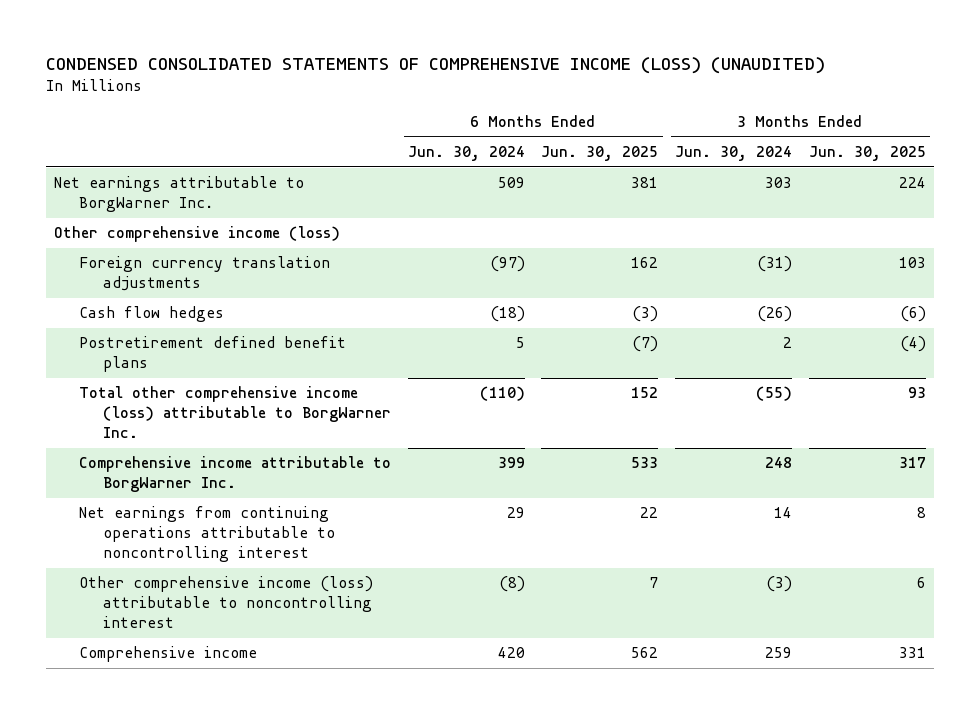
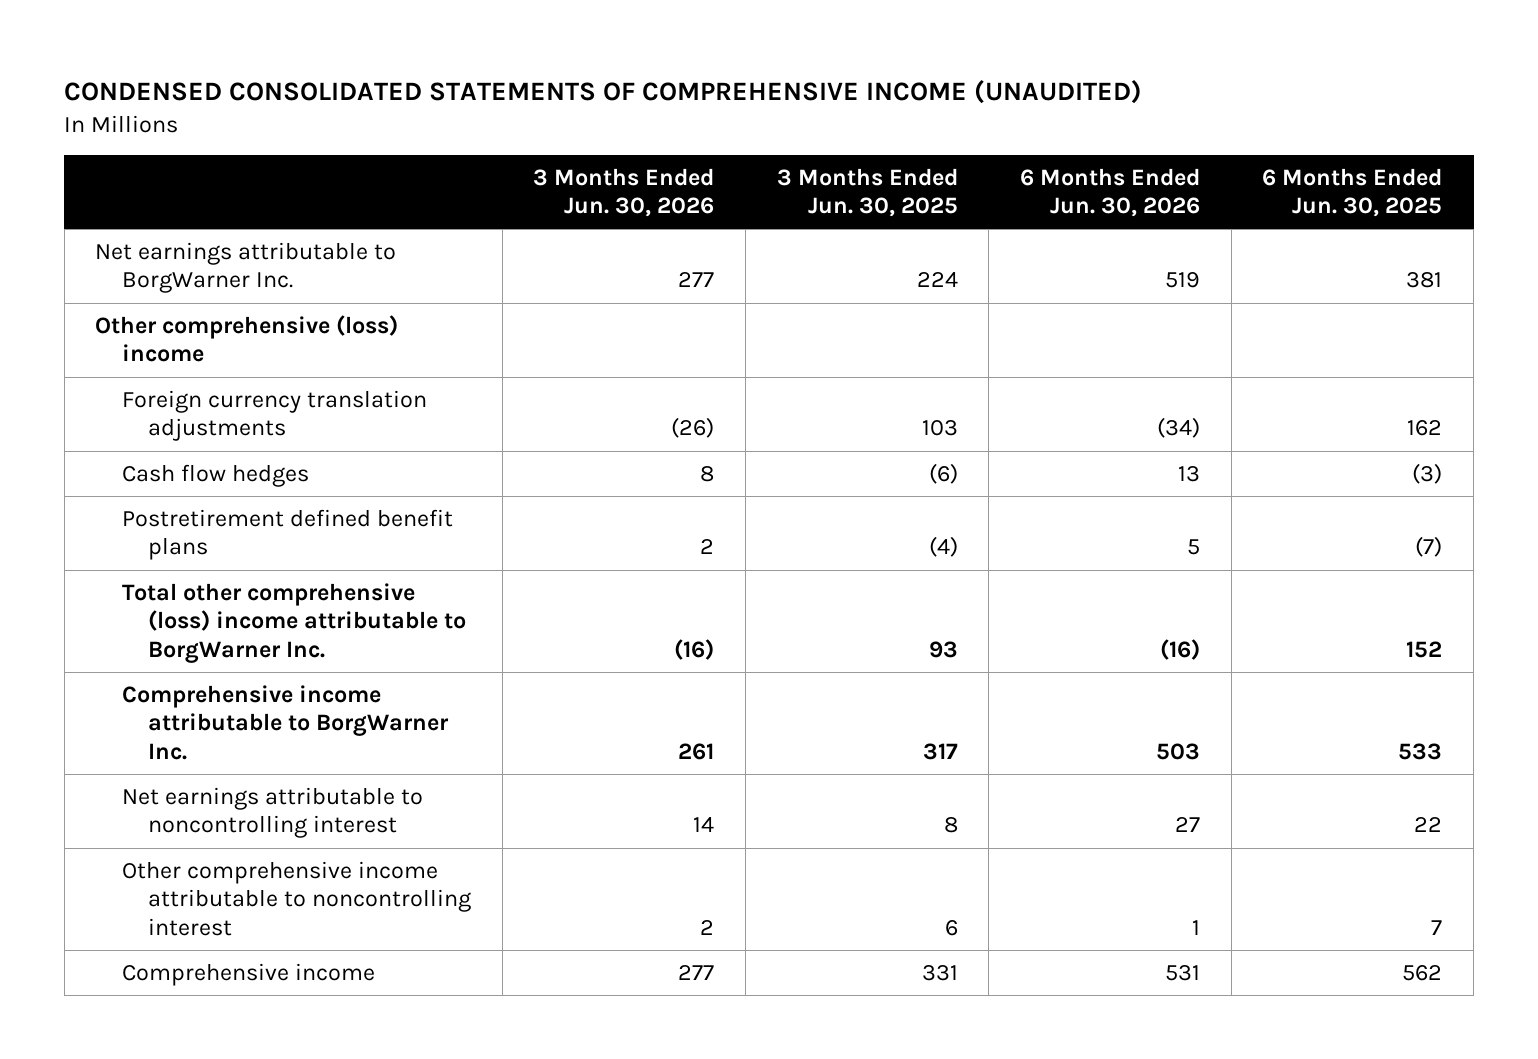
- CONDENSED CONSOLIDATED STATEMENTS OF COMPREHENSIVE INCOME (LOSS) (UNAUDITED)
+ CONDENSED CONSOLIDATED STATEMENTS OF COMPREHENSIVE INCOME (UNAUDITED)
- | 6 Months Ended Jun. 30, 2024 | 6 Months Ended Jun. 30, 2025 | 3 Months Ended Jun. 30, 2024 | 3 Months Ended Jun. 30, 2025
+ | 3 Months Ended Jun. 30, 2026 | 3 Months Ended Jun. 30, 2025 | 6 Months Ended Jun. 30, 2026 | 6 Months Ended Jun. 30, 2025
- Other comprehensive income (loss)
+ Other comprehensive (loss) income
- Total other comprehensive income (loss) attributable to BorgWarner Inc. | (110) | 152 | (55) | 93
+ Total other comprehensive (loss) income attributable to BorgWarner Inc. | (16) | 93 | (16) | 152
- Net earnings from continuing operations attributable to noncontrolling interest | 29 | 22 | 14 | 8
- Other comprehensive income (loss) attributable to noncontrolling interest | (8) | 7 | (3) | 6
+ Net earnings attributable to noncontrolling interest | 14 | 8 | 27 | 22
+ Other comprehensive income attributable to noncontrolling interest | 2 | 6 | 1 | 7

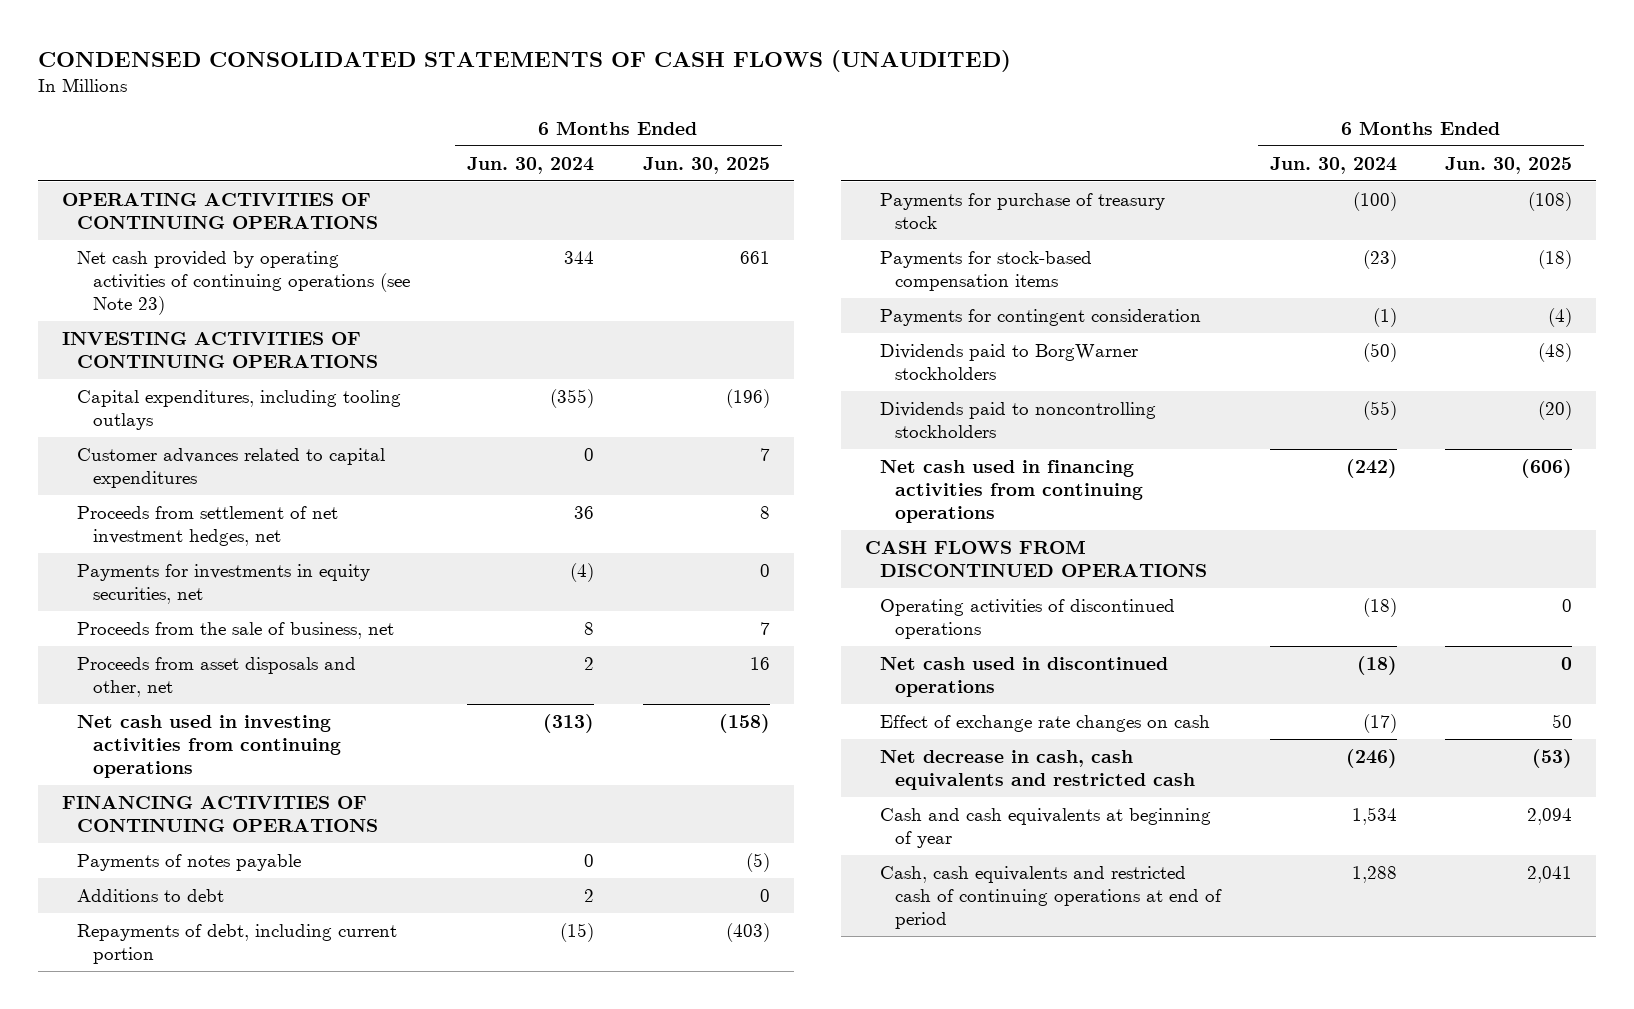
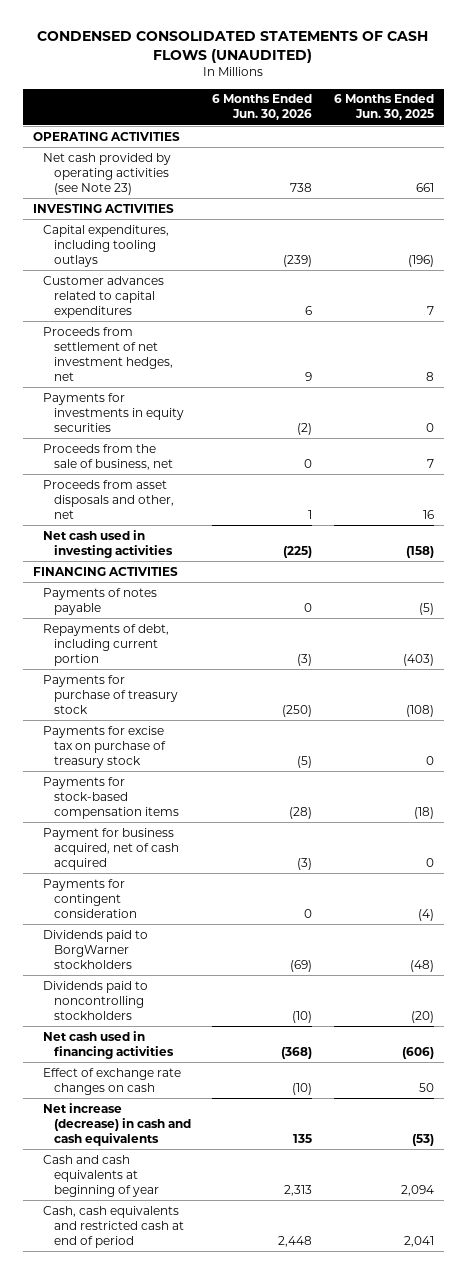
- | 6 Months Ended Jun. 30, 2024 | 6 Months Ended Jun. 30, 2025
+ | 6 Months Ended Jun. 30, 2026 | 6 Months Ended Jun. 30, 2025
- OPERATING ACTIVITIES OF CONTINUING OPERATIONS
- Net cash provided by operating activities of continuing operations (see Note 23) | 344 | 661
- INVESTING ACTIVITIES OF CONTINUING OPERATIONS
+ OPERATING ACTIVITIES
+ Net cash provided by operating activities (see Note 23) | 738 | 661
+ INVESTING ACTIVITIES
- Payments for investments in equity securities, net | (4) | 0
+ Payments for investments in equity securities | (2) | 0
- Net cash used in investing activities from continuing operations | (313) | (158)
- FINANCING ACTIVITIES OF CONTINUING OPERATIONS
+ Net cash used in investing activities | (225) | (158)
+ FINANCING ACTIVITIES
- Additions to debt | 2 | 0
+ Payments for excise tax on purchase of treasury stock | (5) | 0
+ Payment for business acquired, net of cash acquired | (3) | 0
- Net cash used in financing activities from continuing operations | (242) | (606)
- CASH FLOWS FROM DISCONTINUED OPERATIONS
- Operating activities of discontinued operations | (18) | 0
- Net cash used in discontinued operations | (18) | 0
+ Net cash used in financing activities | (368) | (606)
- Net decrease in cash, cash equivalents and restricted cash | (246) | (53)
+ Net increase (decrease) in cash and cash equivalents | 135 | (53)
- Cash, cash equivalents and restricted cash of continuing operations at end of period | 1,288 | 2,041
+ Cash, cash equivalents and restricted cash at end of period | 2,448 | 2,041

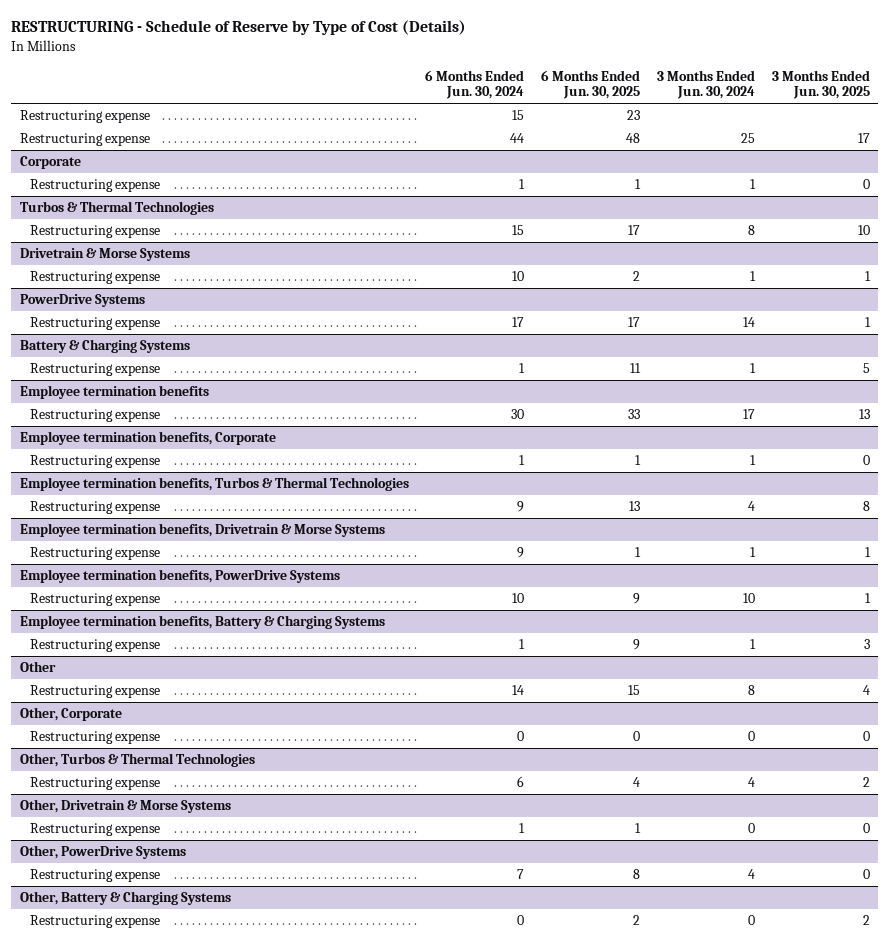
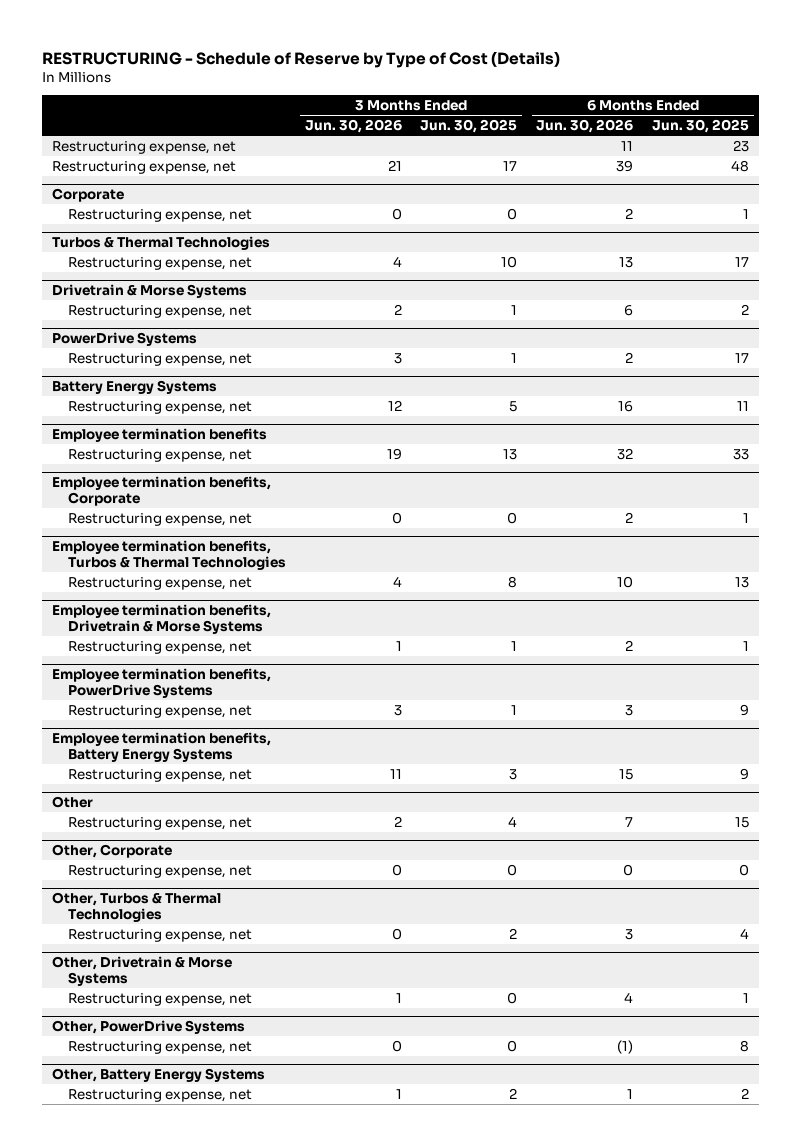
- | 6 Months Ended Jun. 30, 2024 | 6 Months Ended Jun. 30, 2025 | 3 Months Ended Jun. 30, 2024 | 3 Months Ended Jun. 30, 2025
+ | 3 Months Ended Jun. 30, 2026 | 3 Months Ended Jun. 30, 2025 | 6 Months Ended Jun. 30, 2026 | 6 Months Ended Jun. 30, 2025
- Restructuring expense | 15 | 23 | |
- Restructuring expense | 44 | 48 | 25 | 17
+ Restructuring expense, net | | | 11 | 23
+ Restructuring expense, net | 21 | 17 | 39 | 48
@ Corporate
- Restructuring expense | 1 | 1 | 1 | 0
+ Restructuring expense, net | 0 | 0 | 2 | 1
@ Turbos & Thermal Technologies
- Restructuring expense | 15 | 17 | 8 | 10
+ Restructuring expense, net | 4 | 10 | 13 | 17
@ Drivetrain & Morse Systems
- Restructuring expense | 10 | 2 | 1 | 1
+ Restructuring expense, net | 2 | 1 | 6 | 2
@ PowerDrive Systems
- Restructuring expense | 17 | 17 | 14 | 1
- Battery & Charging Systems
- Restructuring expense | 1 | 11 | 1 | 5
@ PowerDrive Systems
+ Restructuring expense, net | 3 | 1 | 2 | 17
+ Battery Energy Systems
+ Restructuring expense, net | 12 | 5 | 16 | 11
@ Employee termination benefits
- Restructuring expense | 30 | 33 | 17 | 13
+ Restructuring expense, net | 19 | 13 | 32 | 33
@ Employee termination benefits, Corporate
- Restructuring expense | 1 | 1 | 1 | 0
+ Restructuring expense, net | 0 | 0 | 2 | 1
@ Employee termination benefits, Turbos & Thermal Technologies
- Restructuring expense | 9 | 13 | 4 | 8
+ Restructuring expense, net | 4 | 8 | 10 | 13
@ Employee termination benefits, Drivetrain & Morse Systems
- Restructuring expense | 9 | 1 | 1 | 1
+ Restructuring expense, net | 1 | 1 | 2 | 1
@ Employee termination benefits, PowerDrive Systems
- Restructuring expense | 10 | 9 | 10 | 1
- Employee termination benefits, Battery & Charging Systems
- Restructuring expense | 1 | 9 | 1 | 3
@ Employee termination benefits, PowerDrive Systems
+ Restructuring expense, net | 3 | 1 | 3 | 9
+ Employee termination benefits, Battery Energy Systems
+ Restructuring expense, net | 11 | 3 | 15 | 9
@ Other
- Restructuring expense | 14 | 15 | 8 | 4
+ Restructuring expense, net | 2 | 4 | 7 | 15
@ Other, Corporate
- Restructuring expense | 0 | 0 | 0 | 0
+ Restructuring expense, net | 0 | 0 | 0 | 0
@ Other, Turbos & Thermal Technologies
- Restructuring expense | 6 | 4 | 4 | 2
+ Restructuring expense, net | 0 | 2 | 3 | 4
@ Other, Drivetrain & Morse Systems
- Restructuring expense | 1 | 1 | 0 | 0
+ Restructuring expense, net | 1 | 0 | 4 | 1
@ Other, PowerDrive Systems
- Restructuring expense | 7 | 8 | 4 | 0
- Other, Battery & Charging Systems
- Restructuring expense | 0 | 2 | 0 | 2
@ Other, PowerDrive Systems
+ Restructuring expense, net | 0 | 0 | (1) | 8
+ Other, Battery Energy Systems
+ Restructuring expense, net | 1 | 2 | 1 | 2

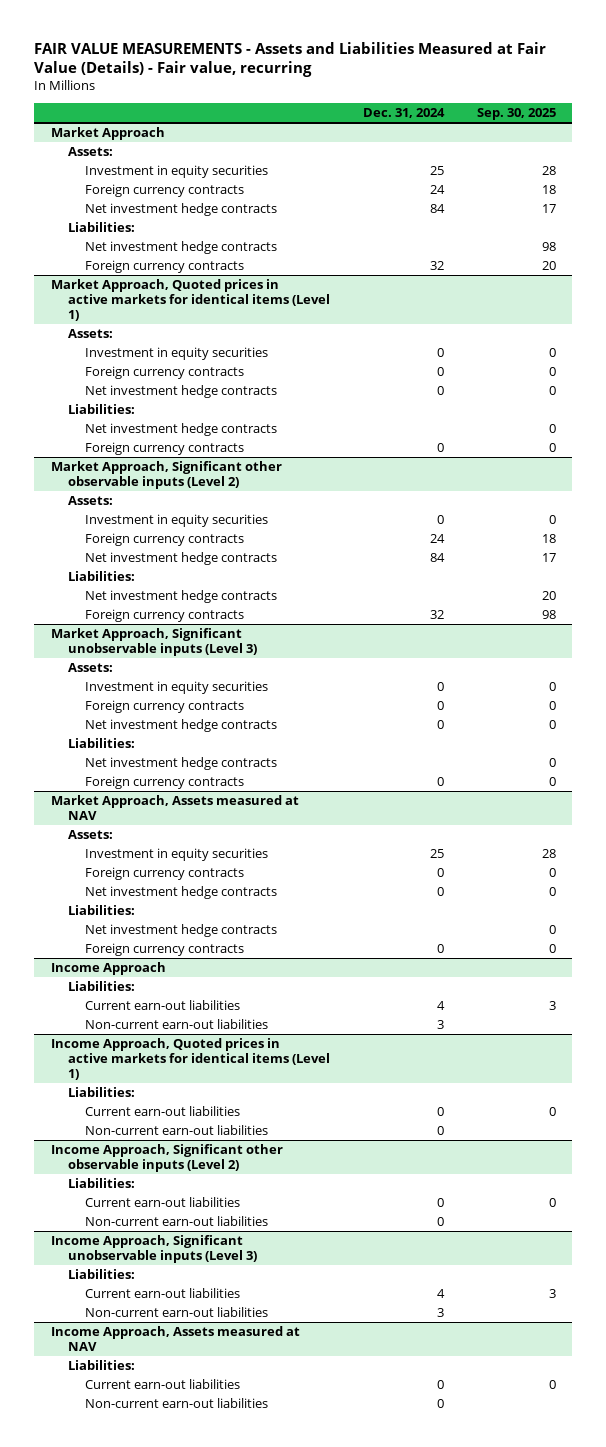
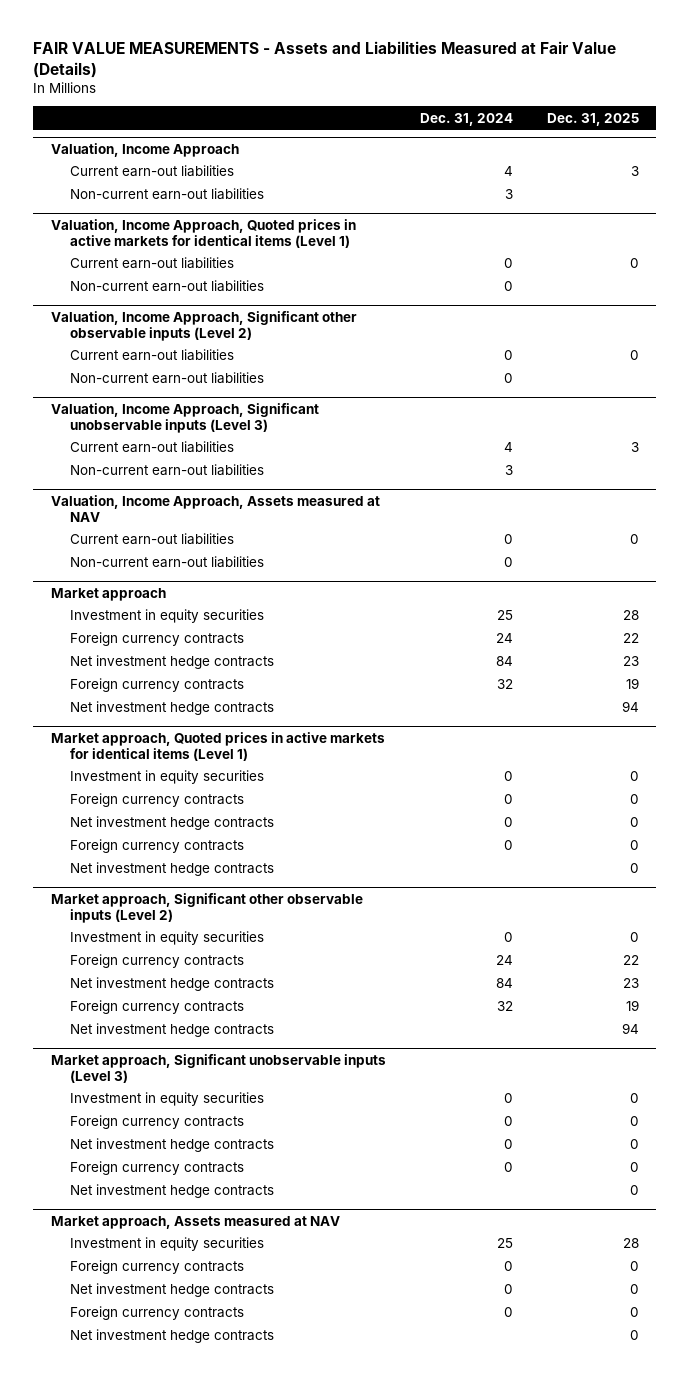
- FAIR VALUE MEASUREMENTS - Assets and Liabilities Measured at Fair Value (Details) - Fair value, recurring
+ FAIR VALUE MEASUREMENTS - Assets and Liabilities Measured at Fair Value (Details)
- | Dec. 31, 2024 | Sep. 30, 2025
+ | Dec. 31, 2024 | Dec. 31, 2025
- Market Approach
- Assets:
+ Valuation, Income Approach
+ Current earn-out liabilities | 4 | 3
+ Non-current earn-out liabilities | 3 |
+ Valuation, Income Approach, Quoted prices in active markets for identical items (Level 1)
+ Current earn-out liabilities | 0 | 0
+ Non-current earn-out liabilities | 0 |
+ Valuation, Income Approach, Significant other observable inputs (Level 2)
+ Current earn-out liabilities | 0 | 0
+ Non-current earn-out liabilities | 0 |
+ Valuation, Income Approach, Significant unobservable inputs (Level 3)
+ Current earn-out liabilities | 4 | 3
+ Non-current earn-out liabilities | 3 |
+ Valuation, Income Approach, Assets measured at NAV
+ Current earn-out liabilities | 0 | 0
+ Non-current earn-out liabilities | 0 |
+ Market approach
- Liabilities:
- Net investment hedge contracts | | 98
- Market Approach, Quoted prices in active markets for identical items (Level 1)
- Assets:
+ Net investment hedge contracts | | 94
+ Market approach, Quoted prices in active markets for identical items (Level 1)
- Liabilities:
- Net investment hedge contracts | | 0
- Market Approach, Significant other observable inputs (Level 2)
- Assets:
+ Net investment hedge contracts | | 0
+ Market approach, Significant other observable inputs (Level 2)
- Liabilities:
- Net investment hedge contracts | | 20
- Market Approach, Significant unobservable inputs (Level 3)
- Assets:
+ Net investment hedge contracts | | 94
+ Market approach, Significant unobservable inputs (Level 3)
- Liabilities:
- Net investment hedge contracts | | 0
- Market Approach, Assets measured at NAV
- Assets:
+ Net investment hedge contracts | | 0
+ Market approach, Assets measured at NAV
- Liabilities:
- Net investment hedge contracts | | 0
- Income Approach
- Liabilities:
- Current earn-out liabilities | 4 | 3
- Non-current earn-out liabilities | 3 |
- Income Approach, Quoted prices in active markets for identical items (Level 1)
- Liabilities:
- Current earn-out liabilities | 0 | 0
- Non-current earn-out liabilities | 0 |
- Income Approach, Significant other observable inputs (Level 2)
- Liabilities:
- Current earn-out liabilities | 0 | 0
- Non-current earn-out liabilities | 0 |
- Income Approach, Significant unobservable inputs (Level 3)
- Liabilities:
- Current earn-out liabilities | 4 | 3
- Non-current earn-out liabilities | 3 |
- Income Approach, Assets measured at NAV
- Liabilities:
- Current earn-out liabilities | 0 | 0
- Non-current earn-out liabilities | 0 |
+ Net investment hedge contracts | | 0

